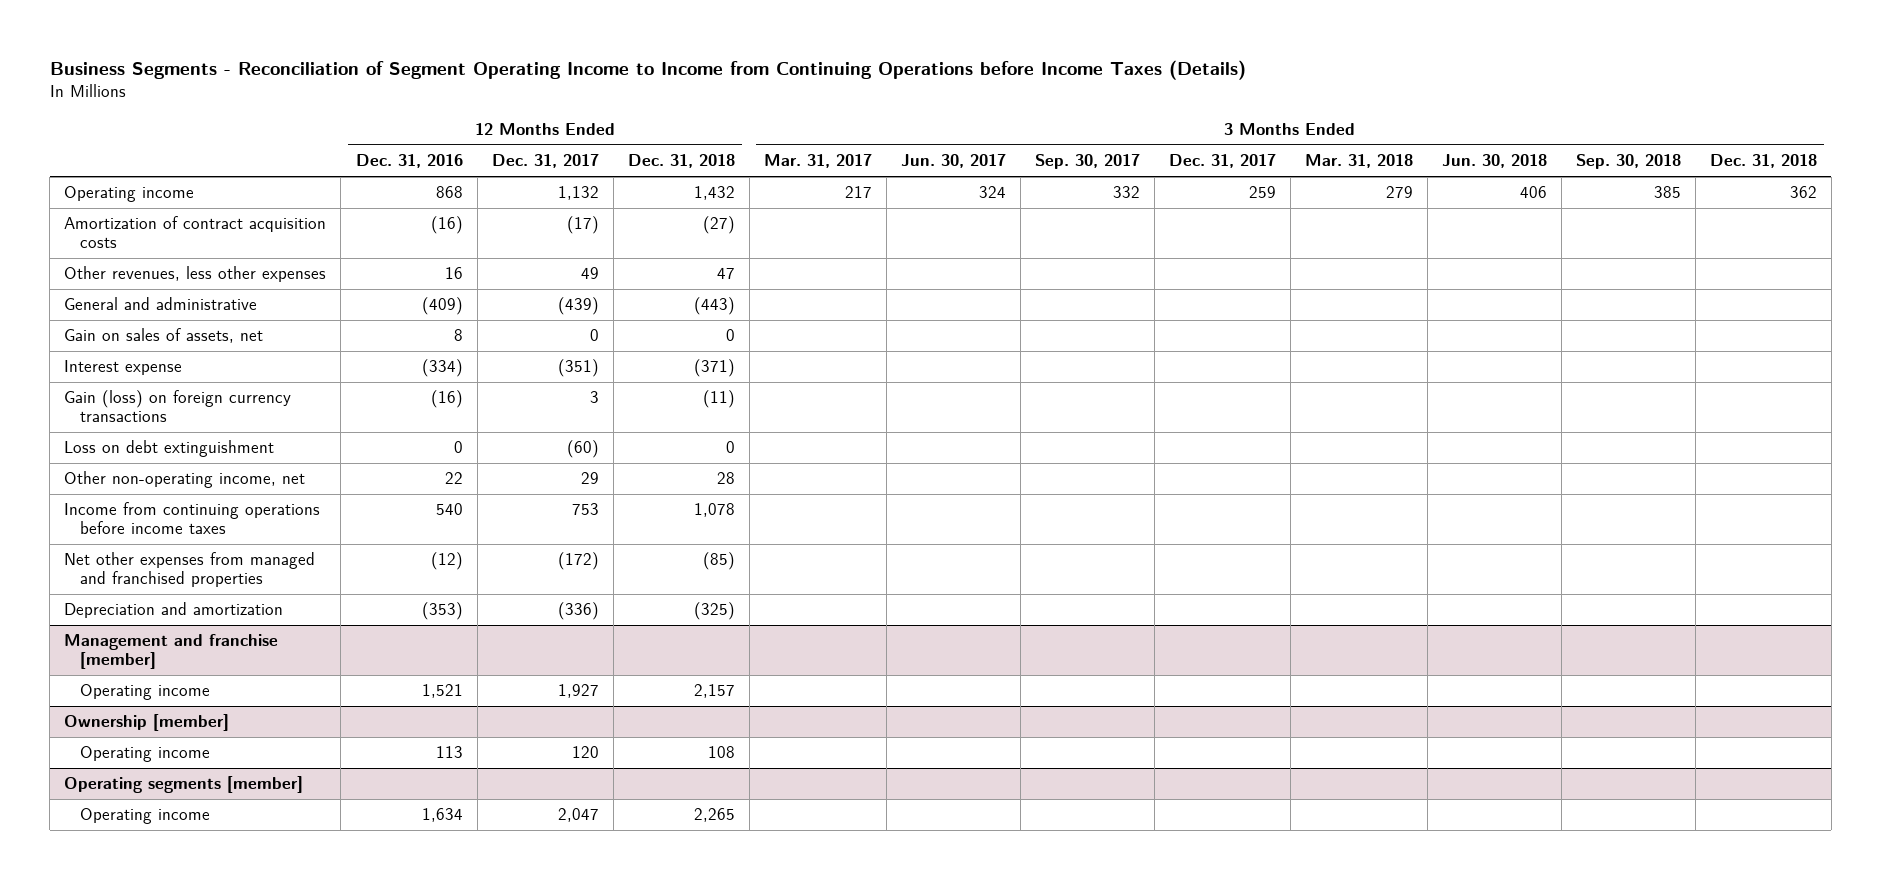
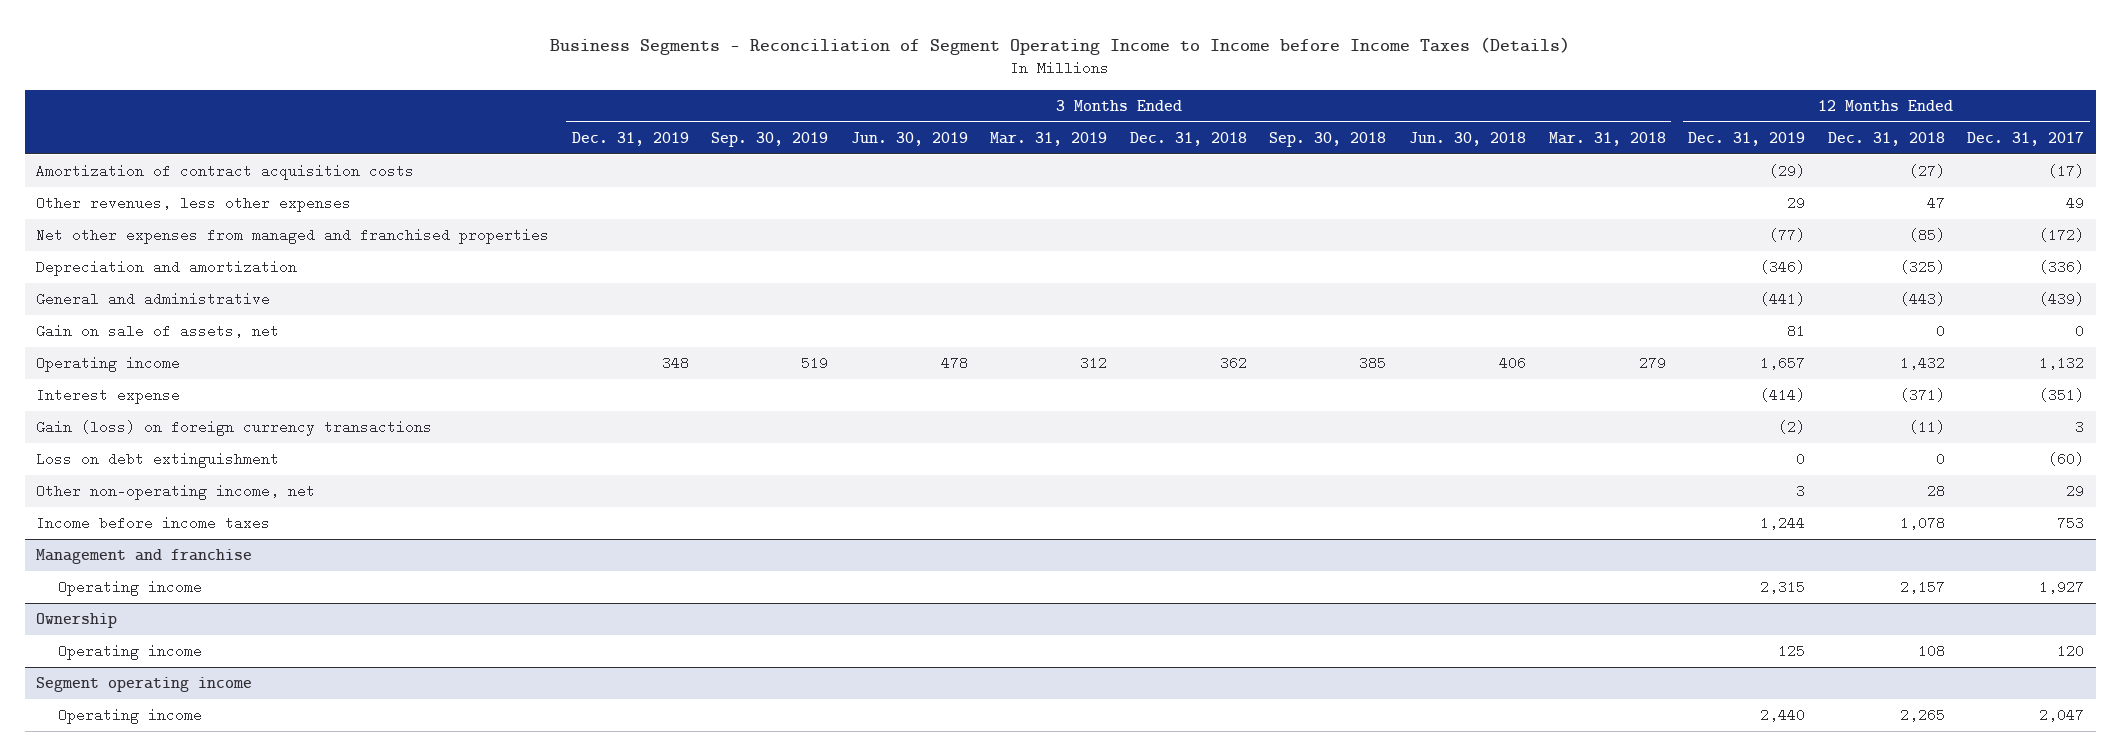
- Business Segments - Reconciliation of Segment Operating Income to Income from Continuing Operations before Income Taxes (Details)
+ Business Segments - Reconciliation of Segment Operating Income to Income before Income Taxes (Details)
- | 12 Months Ended Dec. 31, 2016 | 12 Months Ended Dec. 31, 2017 | 12 Months Ended Dec. 31, 2018 | 3 Months Ended Mar. 31, 2017 | 3 Months Ended Jun. 30, 2017 | 3 Months Ended Sep. 30, 2017 | 3 Months Ended Dec. 31, 2017 | 3 Months Ended Mar. 31, 2018 | 3 Months Ended Jun. 30, 2018 | 3 Months Ended Sep. 30, 2018 | 3 Months Ended Dec. 31, 2018
+ | 3 Months Ended Dec. 31, 2019 | 3 Months Ended Sep. 30, 2019 | 3 Months Ended Jun. 30, 2019 | 3 Months Ended Mar. 31, 2019 | 3 Months Ended Dec. 31, 2018 | 3 Months Ended Sep. 30, 2018 | 3 Months Ended Jun. 30, 2018 | 3 Months Ended Mar. 31, 2018 | 12 Months Ended Dec. 31, 2019 | 12 Months Ended Dec. 31, 2018 | 12 Months Ended Dec. 31, 2017
moved up: Net other expenses from managed and franchised properties | | | | | | | | | (77) | (85) | (172)
moved up: Depreciation and amortization | | | | | | | | | (346) | (325) | (336)
- Gain on sales of assets, net | 8 | 0 | 0 | | | | | | | |
+ Gain on sale of assets, net | | | | | | | | | 81 | 0 | 0
moved down: Operating income | 348 | 519 | 478 | 312 | 362 | 385 | 406 | 279 | 1,657 | 1,432 | 1,132
- Income from continuing operations before income taxes | 540 | 753 | 1,078 | | | | | | | |
- Management and franchise [member]
+ Income before income taxes | | | | | | | | | 1,244 | 1,078 | 753
+ Management and franchise
- Ownership [member]
+ Ownership
- Operating segments [member]
+ Segment operating income

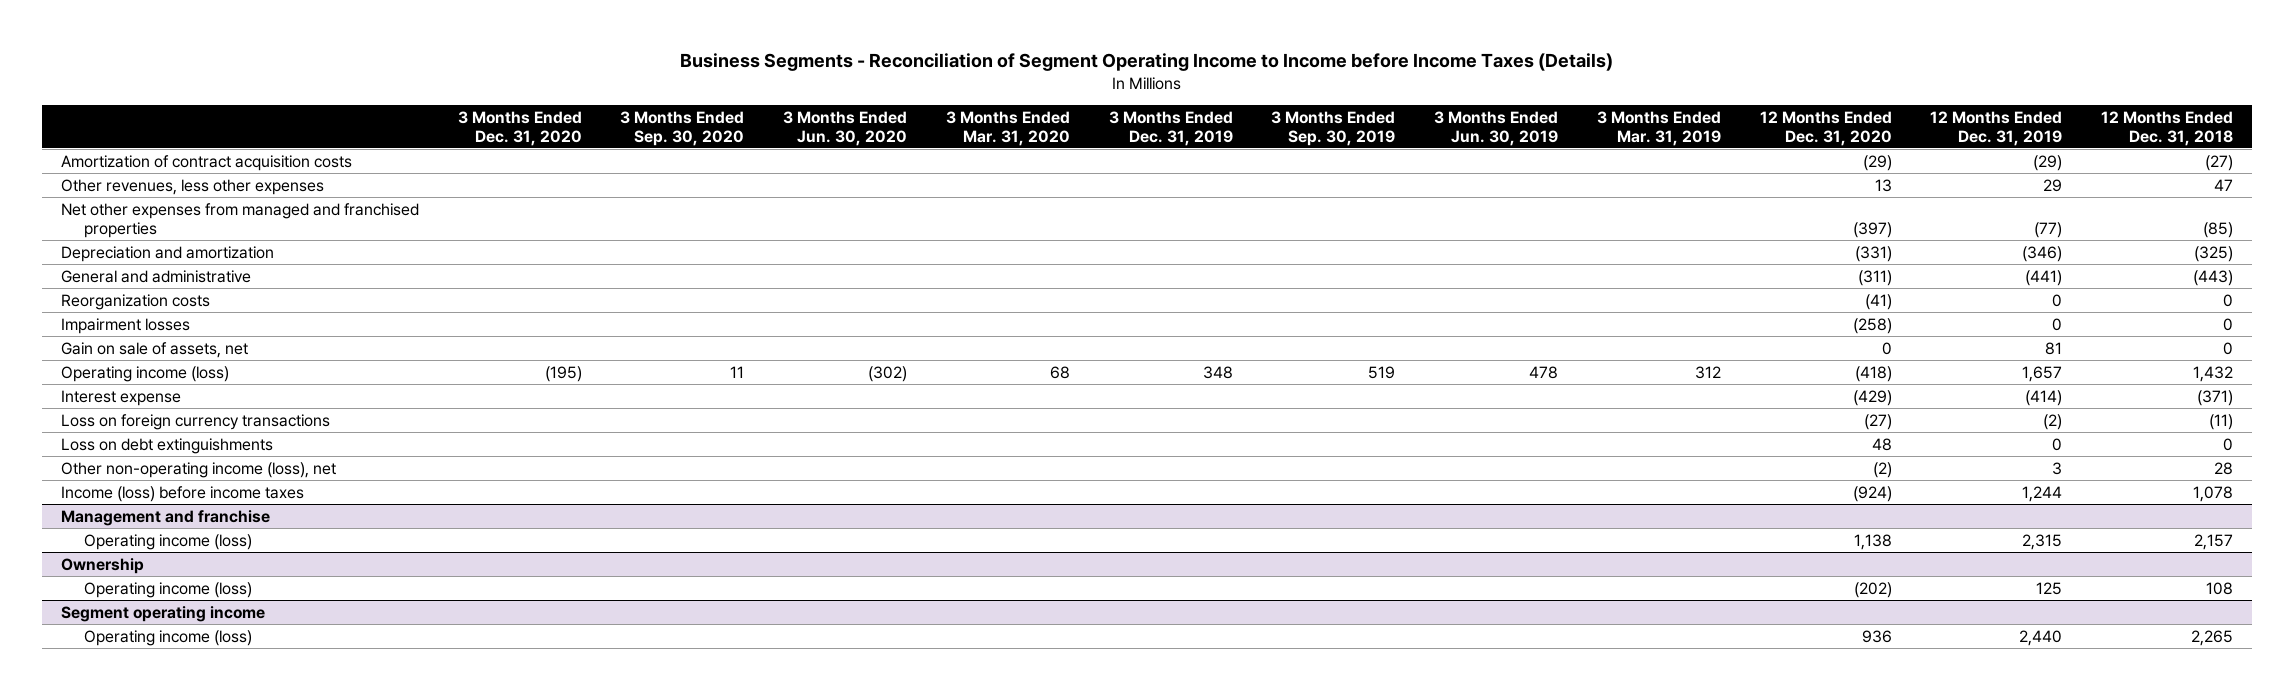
- | 3 Months Ended Dec. 31, 2019 | 3 Months Ended Sep. 30, 2019 | 3 Months Ended Jun. 30, 2019 | 3 Months Ended Mar. 31, 2019 | 3 Months Ended Dec. 31, 2018 | 3 Months Ended Sep. 30, 2018 | 3 Months Ended Jun. 30, 2018 | 3 Months Ended Mar. 31, 2018 | 12 Months Ended Dec. 31, 2019 | 12 Months Ended Dec. 31, 2018 | 12 Months Ended Dec. 31, 2017
+ | 3 Months Ended Dec. 31, 2020 | 3 Months Ended Sep. 30, 2020 | 3 Months Ended Jun. 30, 2020 | 3 Months Ended Mar. 31, 2020 | 3 Months Ended Dec. 31, 2019 | 3 Months Ended Sep. 30, 2019 | 3 Months Ended Jun. 30, 2019 | 3 Months Ended Mar. 31, 2019 | 12 Months Ended Dec. 31, 2020 | 12 Months Ended Dec. 31, 2019 | 12 Months Ended Dec. 31, 2018
+ Reorganization costs | | | | | | | | | (41) | 0 | 0
+ Impairment losses | | | | | | | | | (258) | 0 | 0
- Operating income | 348 | 519 | 478 | 312 | 362 | 385 | 406 | 279 | 1,657 | 1,432 | 1,132
+ Operating income (loss) | (195) | 11 | (302) | 68 | 348 | 519 | 478 | 312 | (418) | 1,657 | 1,432
- Gain (loss) on foreign currency transactions | | | | | | | | | (2) | (11) | 3
- Loss on debt extinguishment | | | | | | | | | 0 | 0 | (60)
- Other non-operating income, net | | | | | | | | | 3 | 28 | 29
- Income before income taxes | | | | | | | | | 1,244 | 1,078 | 753
+ Loss on foreign currency transactions | | | | | | | | | (27) | (2) | (11)
+ Loss on debt extinguishments | | | | | | | | | 48 | 0 | 0
+ Other non-operating income (loss), net | | | | | | | | | (2) | 3 | 28
+ Income (loss) before income taxes | | | | | | | | | (924) | 1,244 | 1,078
@ Management and franchise
- Operating income | | | | | | | | | 2,315 | 2,157 | 1,927
+ Operating income (loss) | | | | | | | | | 1,138 | 2,315 | 2,157
@ Ownership
- Operating income | | | | | | | | | 125 | 108 | 120
+ Operating income (loss) | | | | | | | | | (202) | 125 | 108
@ Segment operating income
- Operating income | | | | | | | | | 2,440 | 2,265 | 2,047
+ Operating income (loss) | | | | | | | | | 936 | 2,440 | 2,265

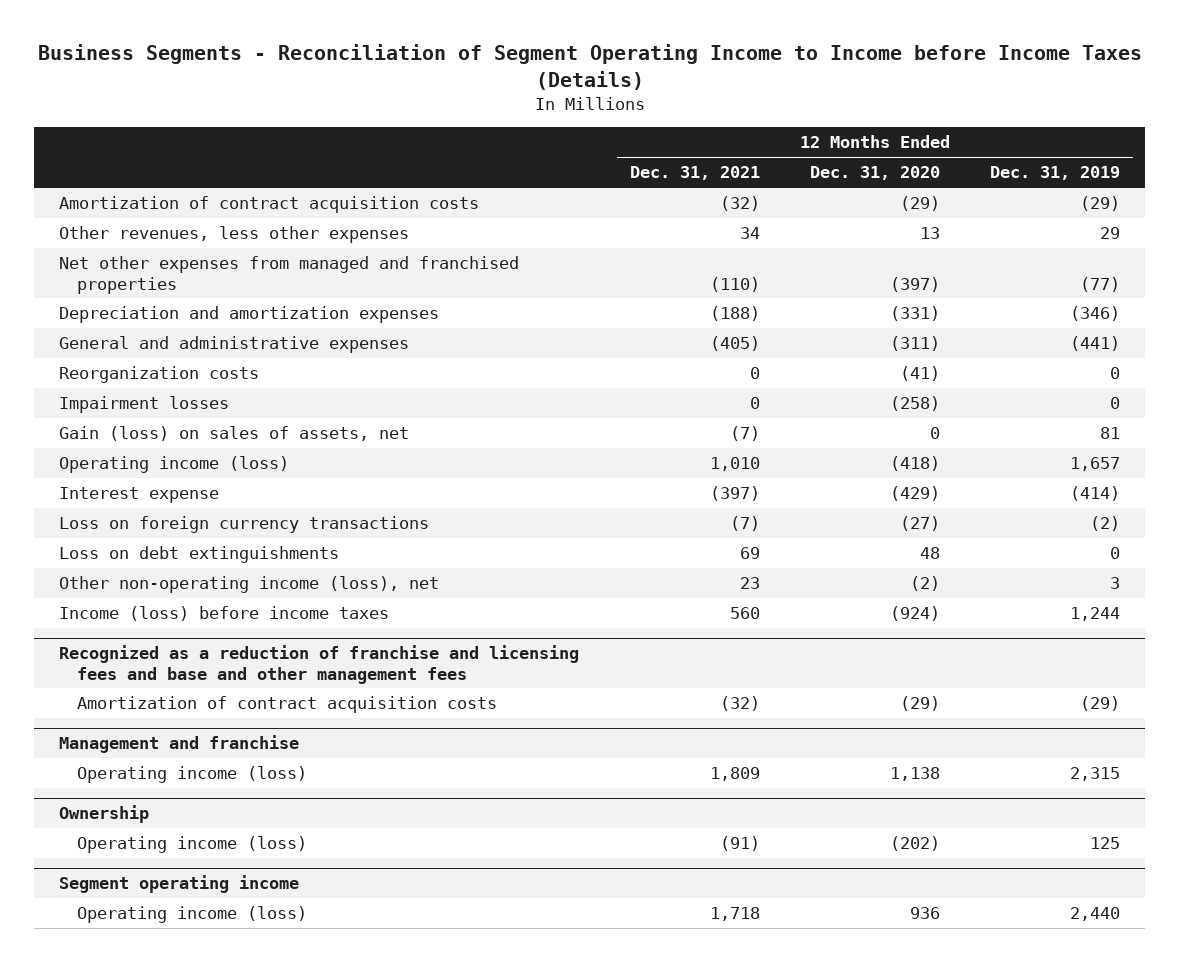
- | 3 Months Ended Dec. 31, 2020 | 3 Months Ended Sep. 30, 2020 | 3 Months Ended Jun. 30, 2020 | 3 Months Ended Mar. 31, 2020 | 3 Months Ended Dec. 31, 2019 | 3 Months Ended Sep. 30, 2019 | 3 Months Ended Jun. 30, 2019 | 3 Months Ended Mar. 31, 2019 | 12 Months Ended Dec. 31, 2020 | 12 Months Ended Dec. 31, 2019 | 12 Months Ended Dec. 31, 2018
+ | 12 Months Ended Dec. 31, 2021 | 12 Months Ended Dec. 31, 2020 | 12 Months Ended Dec. 31, 2019
- Depreciation and amortization | | | | | | | | | (331) | (346) | (325)
- General and administrative | | | | | | | | | (311) | (441) | (443)
+ Depreciation and amortization expenses | (188) | (331) | (346)
+ General and administrative expenses | (405) | (311) | (441)
- Gain on sale of assets, net | | | | | | | | | 0 | 81 | 0
+ Gain (loss) on sales of assets, net | (7) | 0 | 81
+ Recognized as a reduction of franchise and licensing fees and base and other management fees
+ Amortization of contract acquisition costs | (32) | (29) | (29)

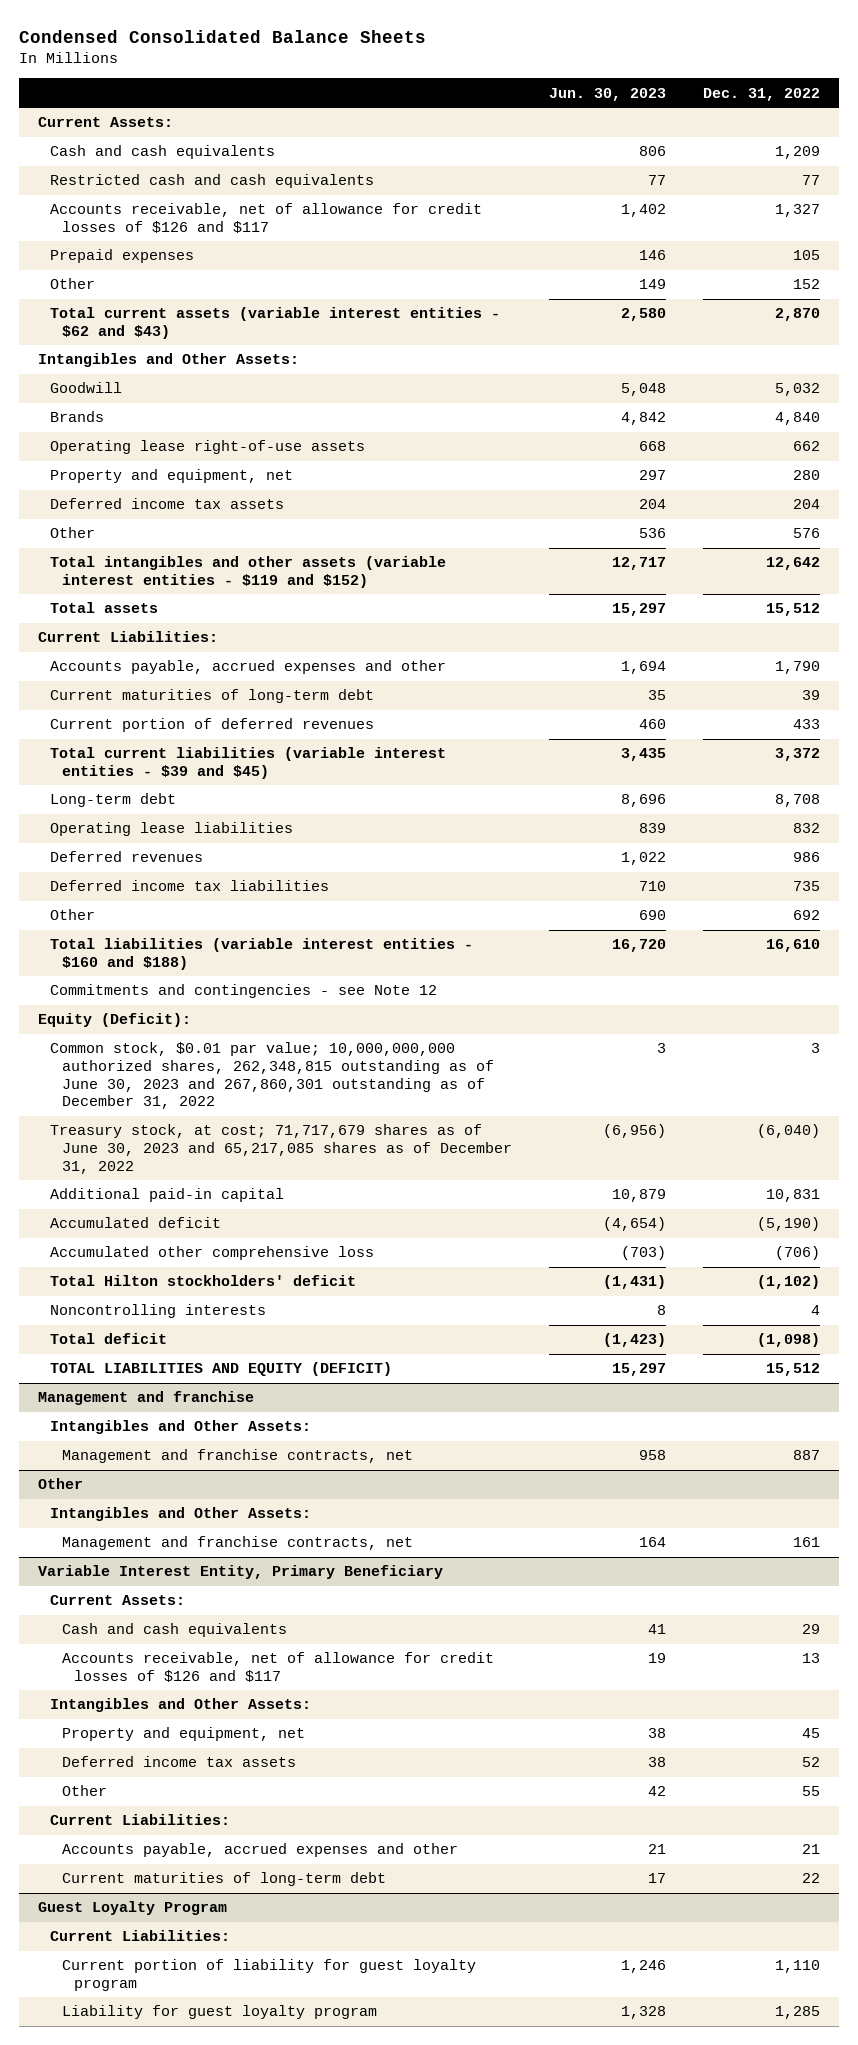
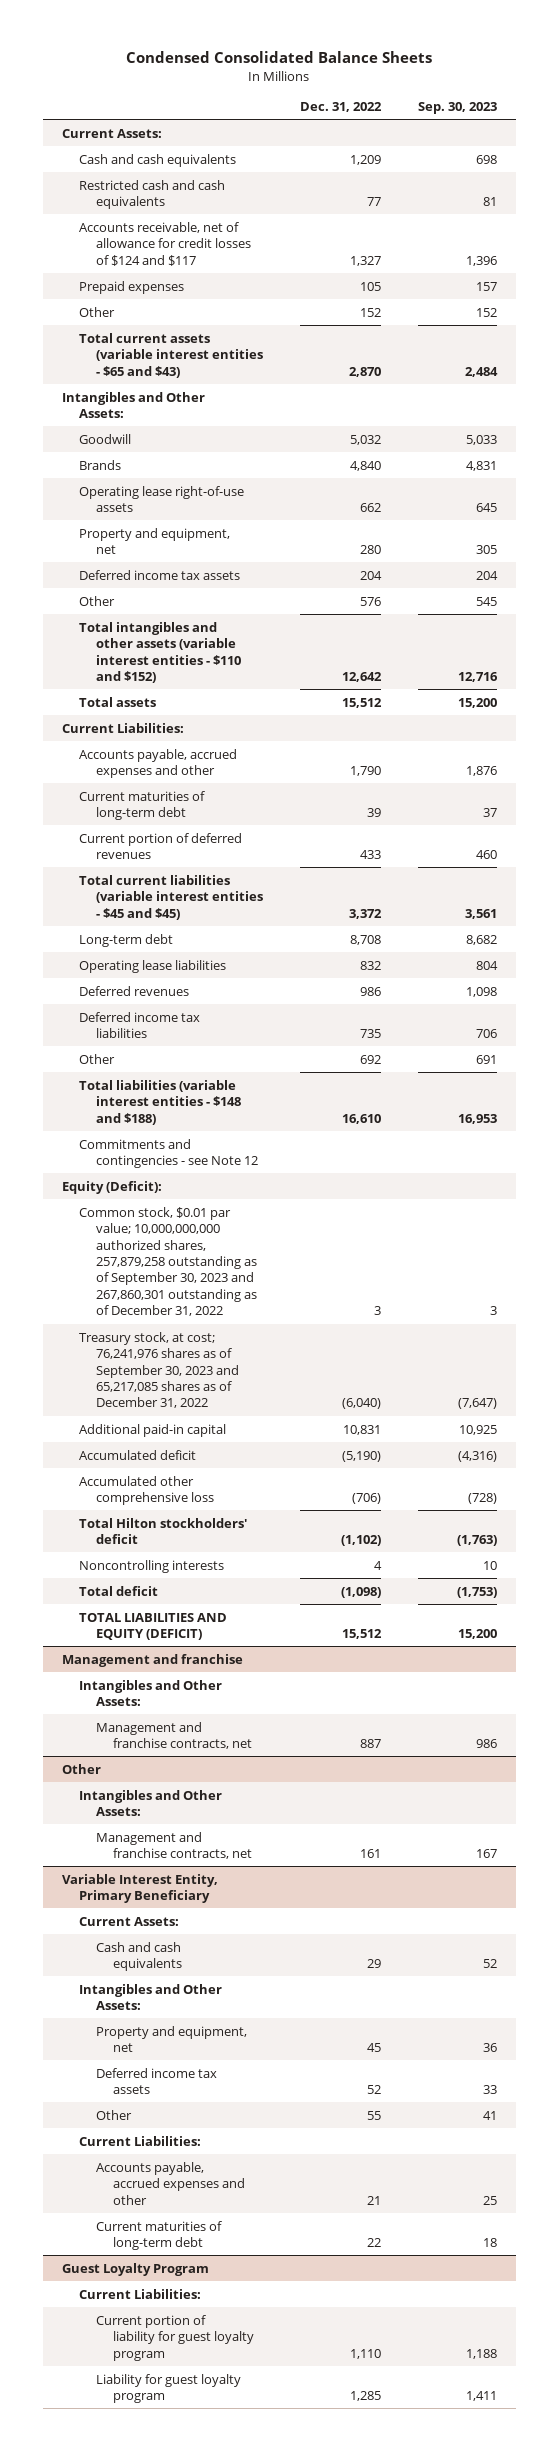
- | Jun. 30, 2023 | Dec. 31, 2022
+ | Dec. 31, 2022 | Sep. 30, 2023
- Accounts receivable, net of allowance for credit losses of $126 and $117 | 1,402 | 1,327
+ Accounts receivable, net of allowance for credit losses of $124 and $117 | 1,327 | 1,396
- Total current assets (variable interest entities - $62 and $43) | 2,580 | 2,870
+ Total current assets (variable interest entities - $65 and $43) | 2,870 | 2,484
- Total intangibles and other assets (variable interest entities - $119 and $152) | 12,717 | 12,642
+ Total intangibles and other assets (variable interest entities - $110 and $152) | 12,642 | 12,716
- Total current liabilities (variable interest entities - $39 and $45) | 3,435 | 3,372
+ Total current liabilities (variable interest entities - $45 and $45) | 3,372 | 3,561
- Total liabilities (variable interest entities - $160 and $188) | 16,720 | 16,610
+ Total liabilities (variable interest entities - $148 and $188) | 16,610 | 16,953
- Common stock, $0.01 par value; 10,000,000,000 authorized shares, 262,348,815 outstanding as of June 30, 2023 and 267,860,301 outstanding as of December 31, 2022 | 3 | 3
- Treasury stock, at cost; 71,717,679 shares as of June 30, 2023 and 65,217,085 shares as of December 31, 2022 | (6,956) | (6,040)
+ Common stock, $0.01 par value; 10,000,000,000 authorized shares, 257,879,258 outstanding as of September 30, 2023 and 267,860,301 outstanding as of December 31, 2022 | 3 | 3
+ Treasury stock, at cost; 76,241,976 shares as of September 30, 2023 and 65,217,085 shares as of December 31, 2022 | (6,040) | (7,647)
@ Variable Interest Entity, Primary Beneficiary
- Accounts receivable, net of allowance for credit losses of $126 and $117 | 19 | 13

